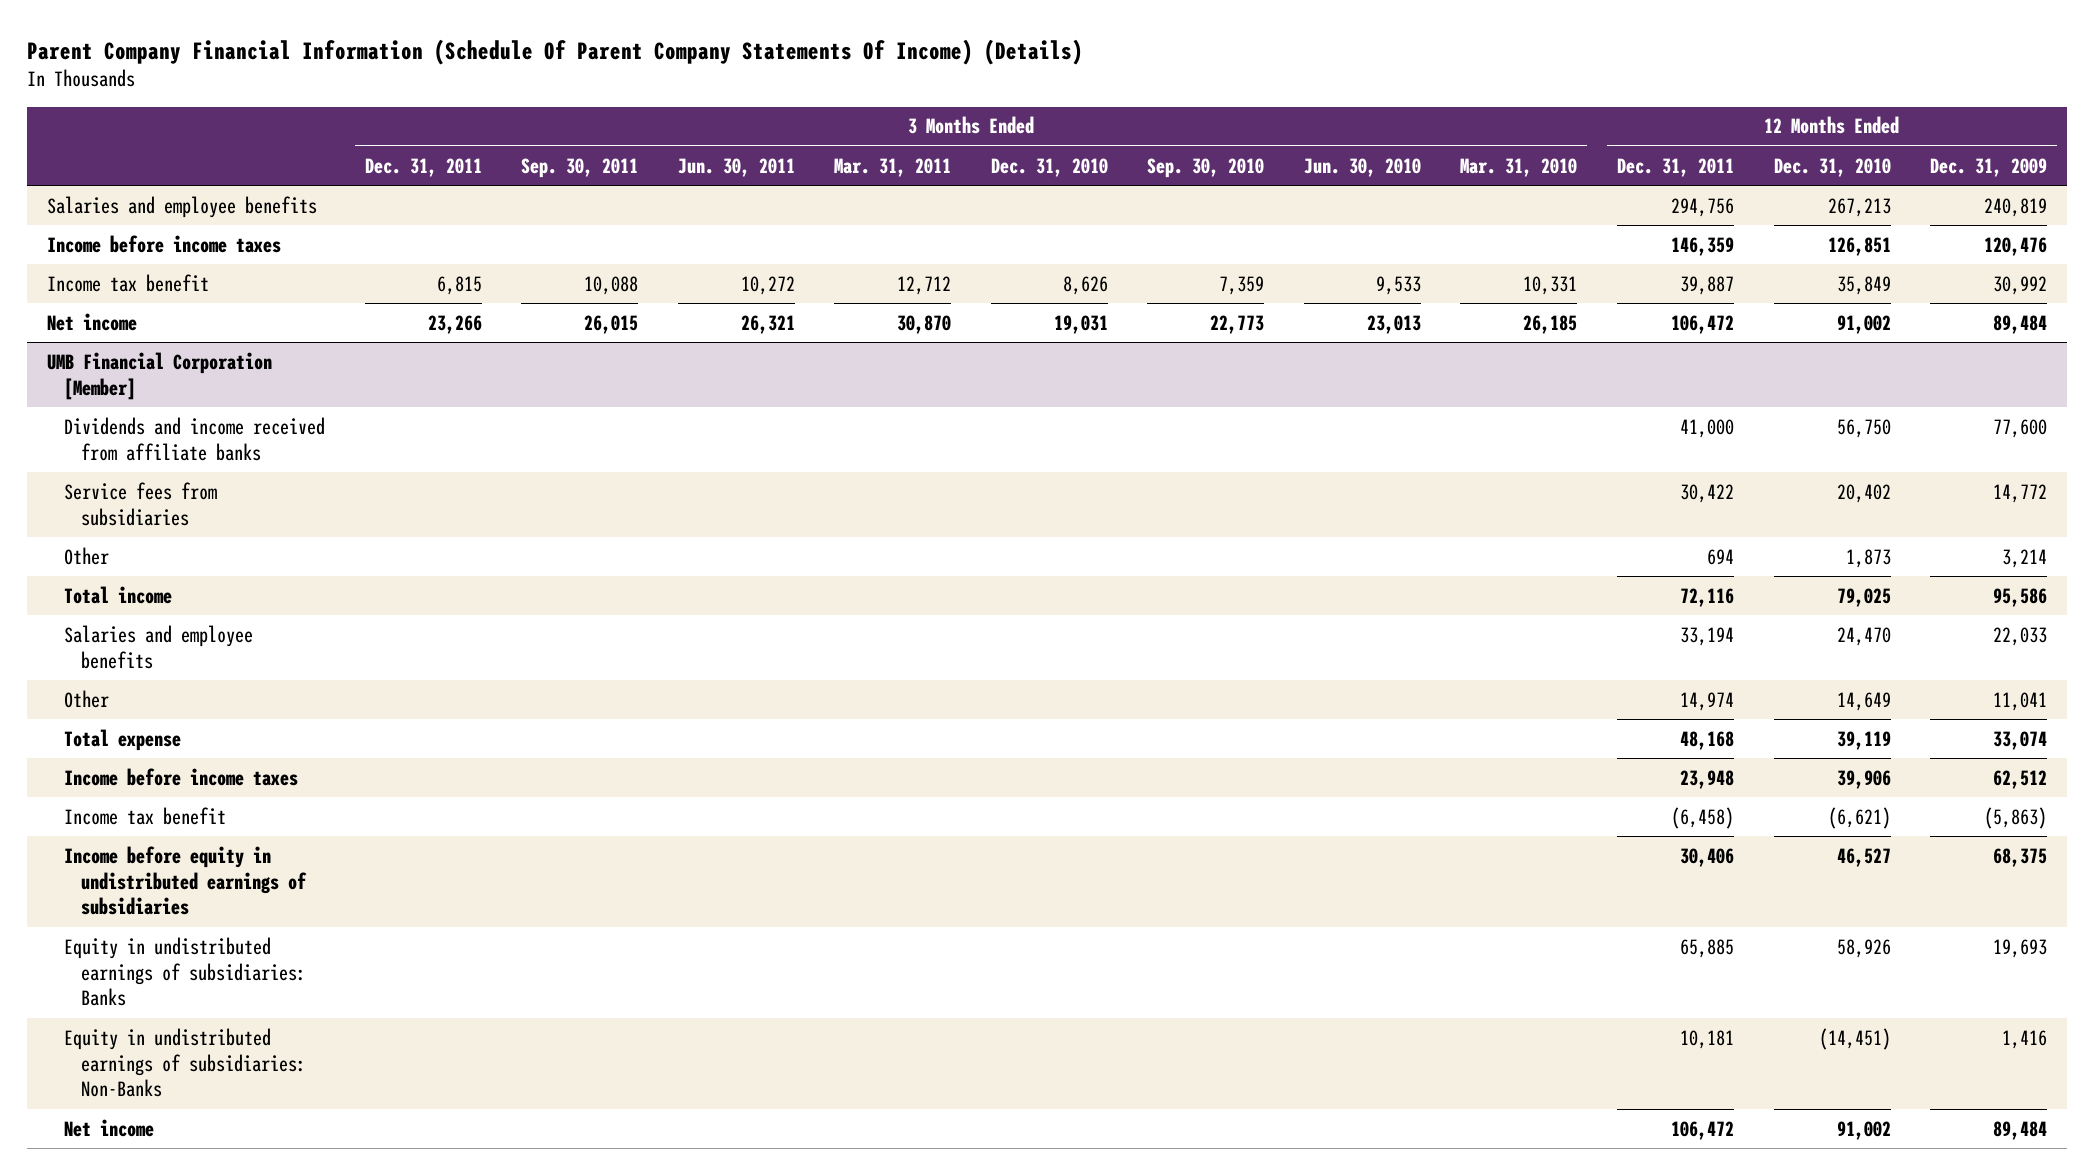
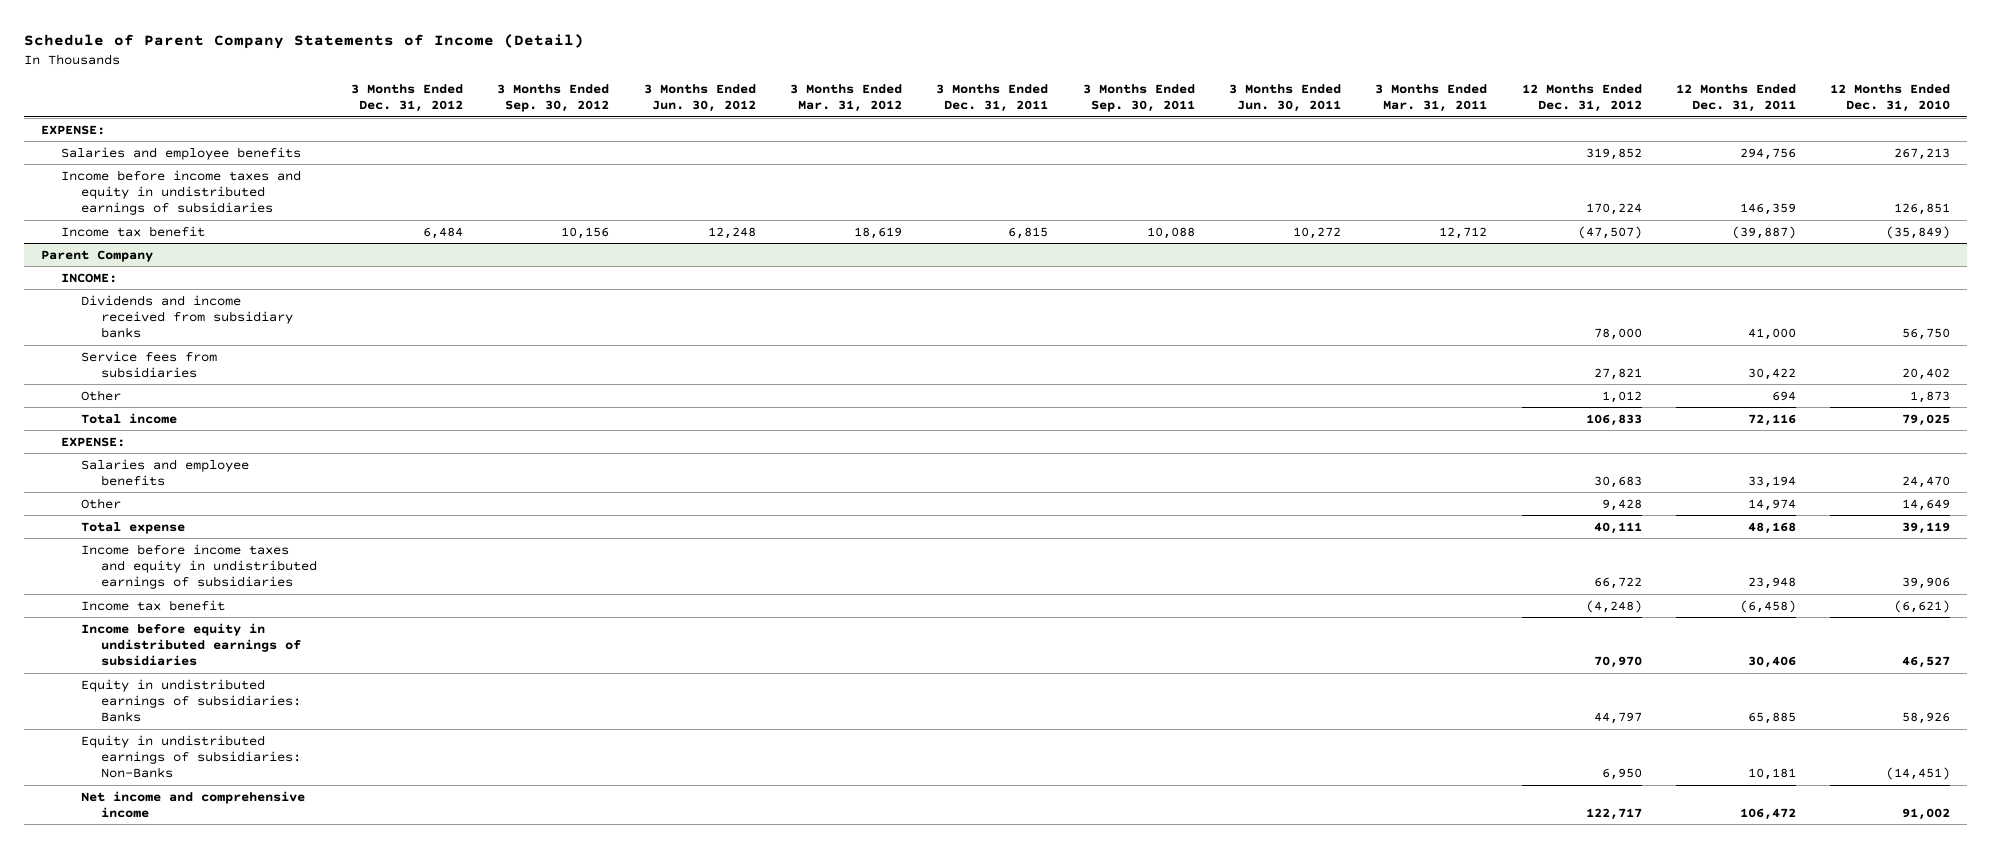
- Parent Company Financial Information (Schedule Of Parent Company Statements Of Income) (Details)
+ Schedule of Parent Company Statements of Income (Detail)
- | 3 Months Ended Dec. 31, 2011 | 3 Months Ended Sep. 30, 2011 | 3 Months Ended Jun. 30, 2011 | 3 Months Ended Mar. 31, 2011 | 3 Months Ended Dec. 31, 2010 | 3 Months Ended Sep. 30, 2010 | 3 Months Ended Jun. 30, 2010 | 3 Months Ended Mar. 31, 2010 | 12 Months Ended Dec. 31, 2011 | 12 Months Ended Dec. 31, 2010 | 12 Months Ended Dec. 31, 2009
+ | 3 Months Ended Dec. 31, 2012 | 3 Months Ended Sep. 30, 2012 | 3 Months Ended Jun. 30, 2012 | 3 Months Ended Mar. 31, 2012 | 3 Months Ended Dec. 31, 2011 | 3 Months Ended Sep. 30, 2011 | 3 Months Ended Jun. 30, 2011 | 3 Months Ended Mar. 31, 2011 | 12 Months Ended Dec. 31, 2012 | 12 Months Ended Dec. 31, 2011 | 12 Months Ended Dec. 31, 2010
+ EXPENSE:
- Income before income taxes | | | | | | | | | 146,359 | 126,851 | 120,476
- Income tax benefit | 6,815 | 10,088 | 10,272 | 12,712 | 8,626 | 7,359 | 9,533 | 10,331 | 39,887 | 35,849 | 30,992
- Net income | 23,266 | 26,015 | 26,321 | 30,870 | 19,031 | 22,773 | 23,013 | 26,185 | 106,472 | 91,002 | 89,484
- UMB Financial Corporation [Member]
- Dividends and income received from affiliate banks | | | | | | | | | 41,000 | 56,750 | 77,600
+ Income before income taxes and equity in undistributed earnings of subsidiaries | | | | | | | | | 170,224 | 146,359 | 126,851
+ Income tax benefit | 6,484 | 10,156 | 12,248 | 18,619 | 6,815 | 10,088 | 10,272 | 12,712 | (47,507) | (39,887) | (35,849)
+ Parent Company
+ INCOME:
+ Dividends and income received from subsidiary banks | | | | | | | | | 78,000 | 41,000 | 56,750
+ EXPENSE:
- Income before income taxes | | | | | | | | | 23,948 | 39,906 | 62,512
+ Income before income taxes and equity in undistributed earnings of subsidiaries | | | | | | | | | 66,722 | 23,948 | 39,906
- Net income | | | | | | | | | 106,472 | 91,002 | 89,484
+ Net income and comprehensive income | | | | | | | | | 122,717 | 106,472 | 91,002

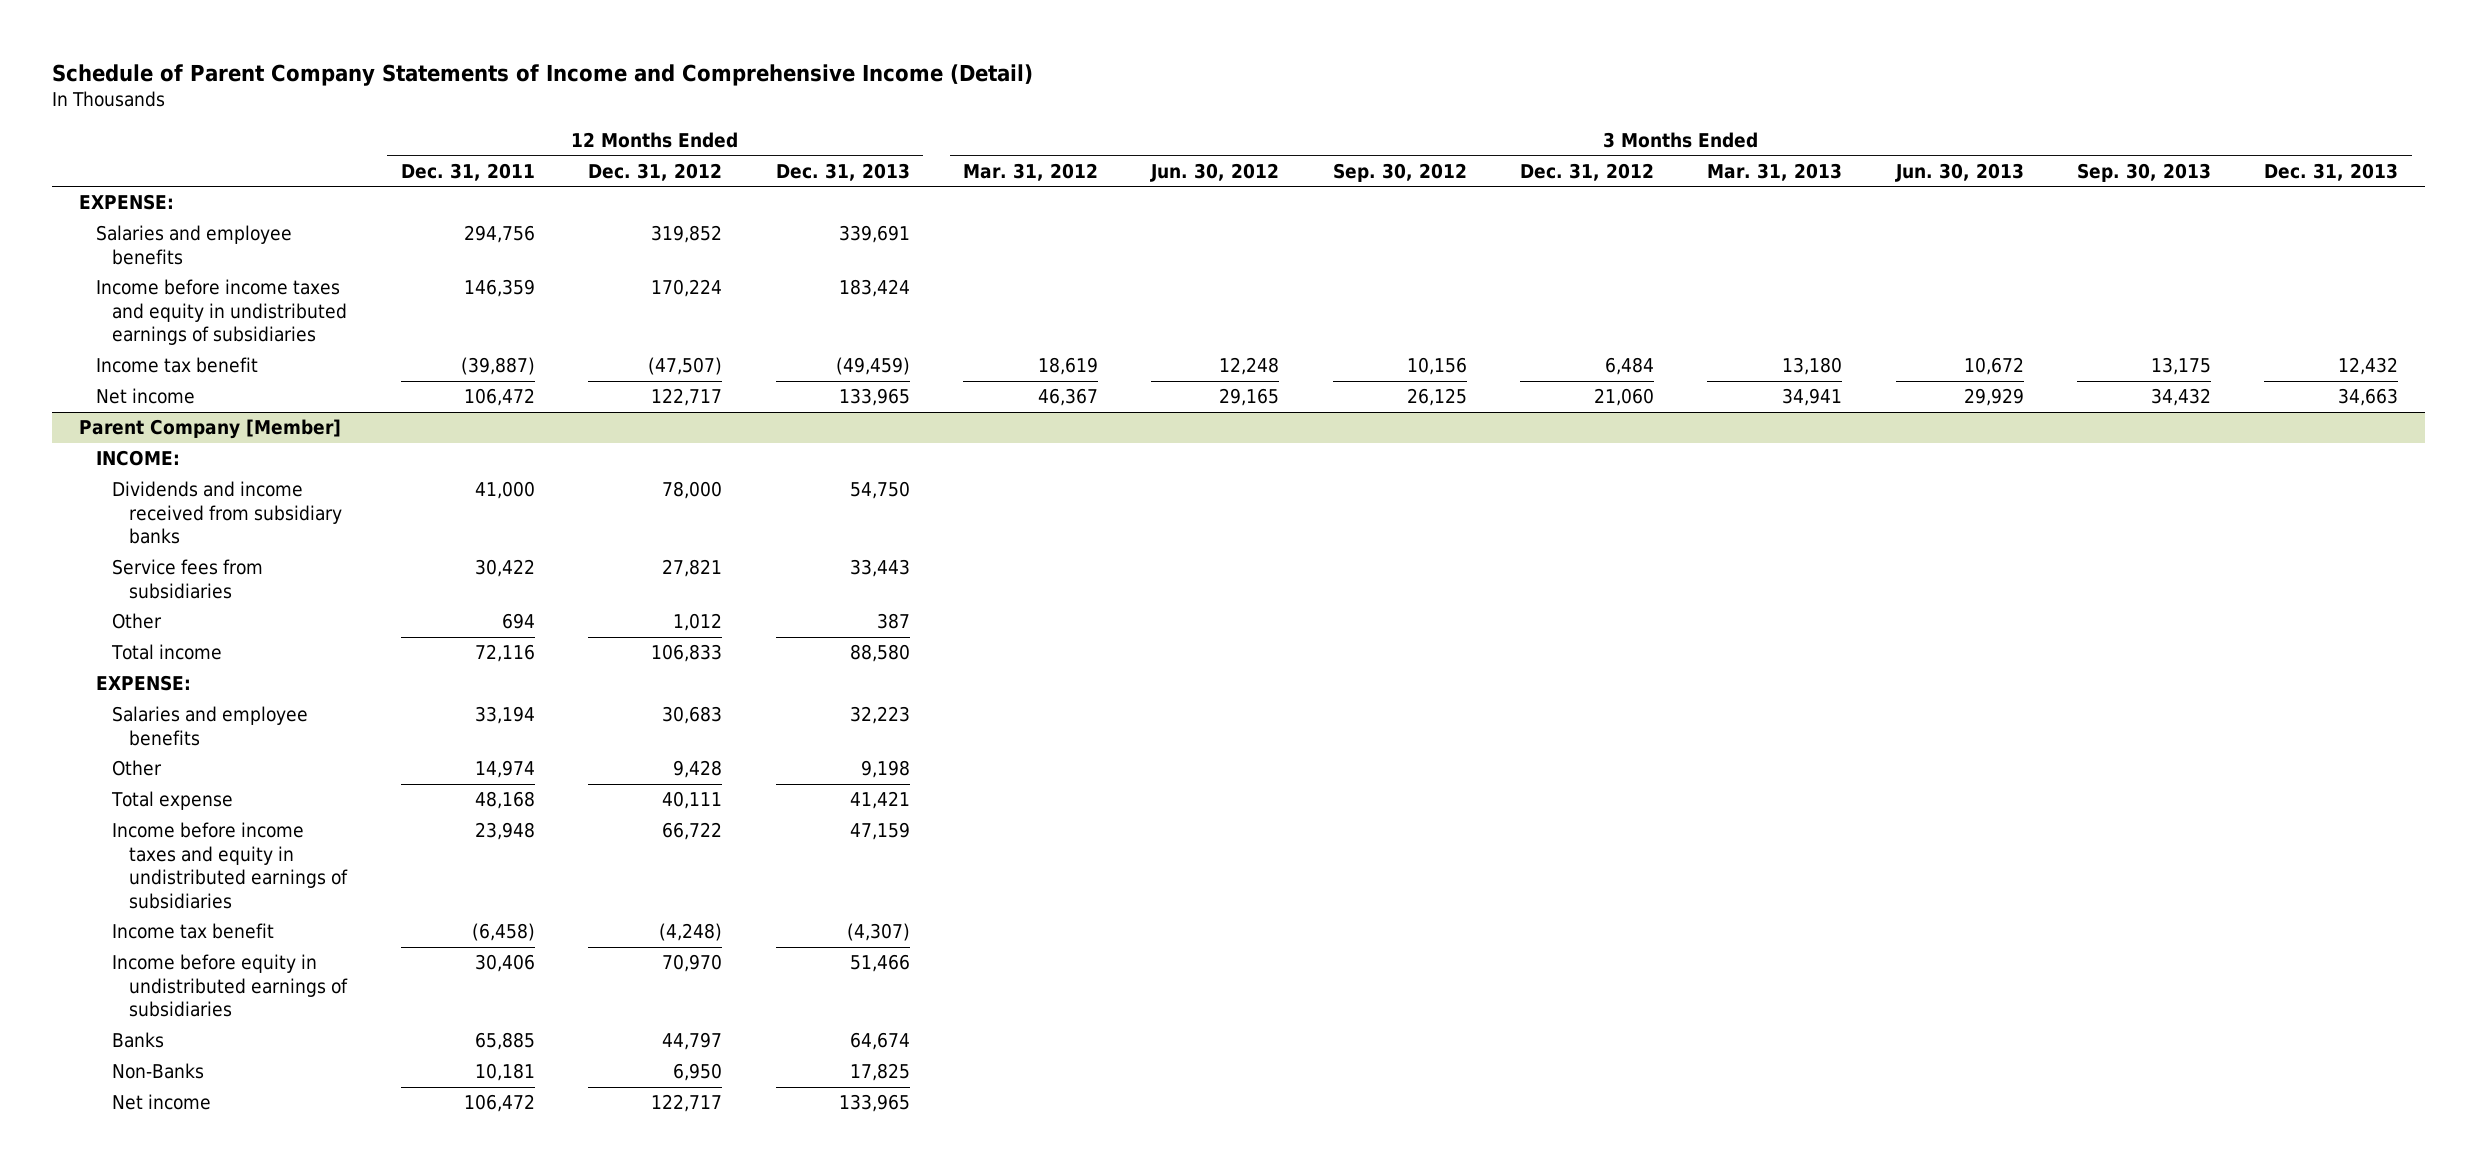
- Schedule of Parent Company Statements of Income (Detail)
+ Schedule of Parent Company Statements of Income and Comprehensive Income (Detail)
- | 3 Months Ended Dec. 31, 2012 | 3 Months Ended Sep. 30, 2012 | 3 Months Ended Jun. 30, 2012 | 3 Months Ended Mar. 31, 2012 | 3 Months Ended Dec. 31, 2011 | 3 Months Ended Sep. 30, 2011 | 3 Months Ended Jun. 30, 2011 | 3 Months Ended Mar. 31, 2011 | 12 Months Ended Dec. 31, 2012 | 12 Months Ended Dec. 31, 2011 | 12 Months Ended Dec. 31, 2010
+ | 12 Months Ended Dec. 31, 2011 | 12 Months Ended Dec. 31, 2012 | 12 Months Ended Dec. 31, 2013 | 3 Months Ended Mar. 31, 2012 | 3 Months Ended Jun. 30, 2012 | 3 Months Ended Sep. 30, 2012 | 3 Months Ended Dec. 31, 2012 | 3 Months Ended Mar. 31, 2013 | 3 Months Ended Jun. 30, 2013 | 3 Months Ended Sep. 30, 2013 | 3 Months Ended Dec. 31, 2013
- Parent Company
+ Net income | 106,472 | 122,717 | 133,965 | 46,367 | 29,165 | 26,125 | 21,060 | 34,941 | 29,929 | 34,432 | 34,663
+ Parent Company [Member]
- Equity in undistributed earnings of subsidiaries: Banks | | | | | | | | | 44,797 | 65,885 | 58,926
- Equity in undistributed earnings of subsidiaries: Non-Banks | | | | | | | | | 6,950 | 10,181 | (14,451)
- Net income and comprehensive income | | | | | | | | | 122,717 | 106,472 | 91,002
+ Banks | 65,885 | 44,797 | 64,674 | | | | | | | |
+ Non-Banks | 10,181 | 6,950 | 17,825 | | | | | | | |
+ Net income | 106,472 | 122,717 | 133,965 | | | | | | | |

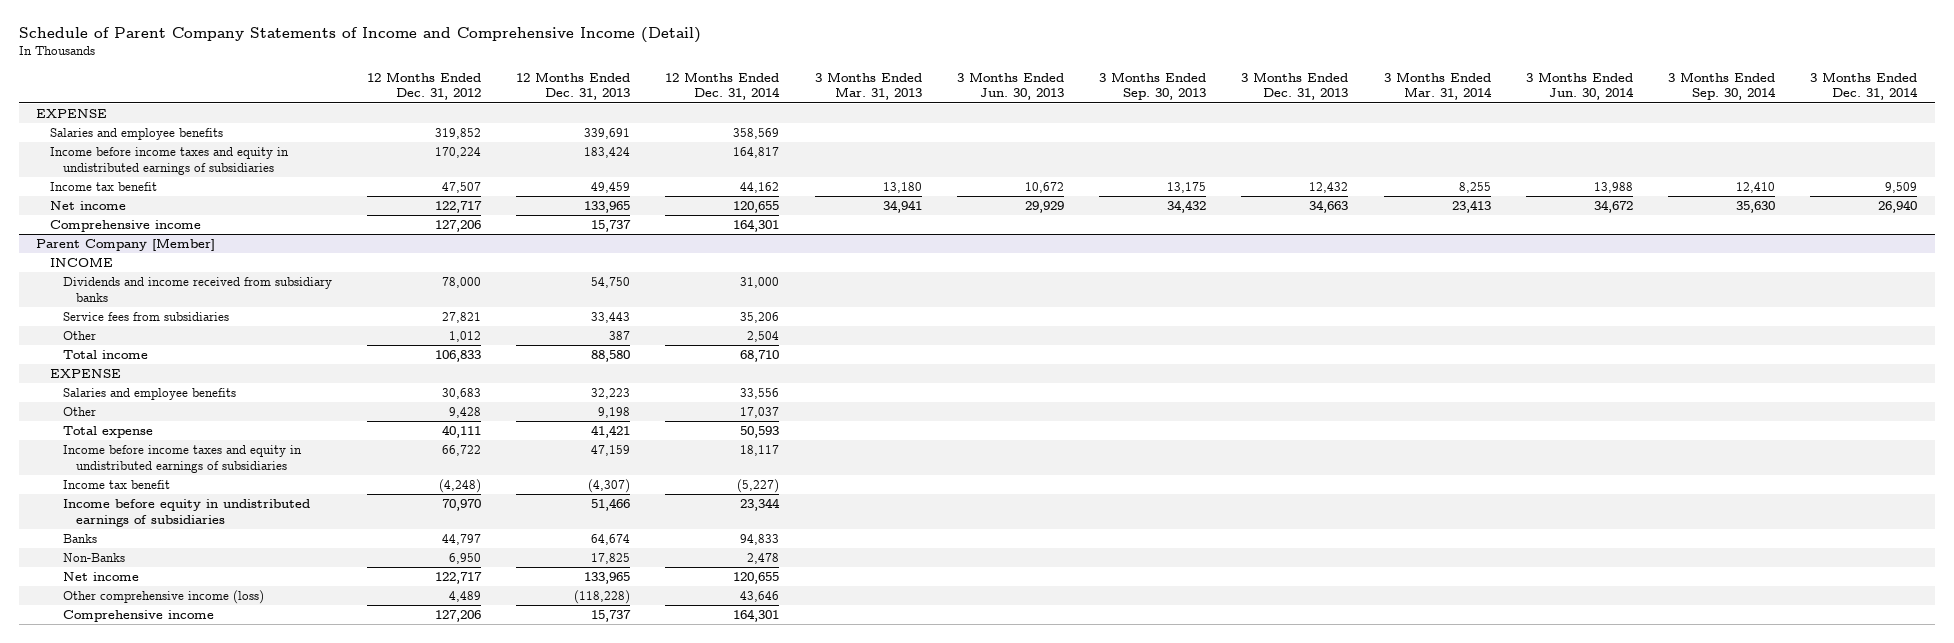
- | 12 Months Ended Dec. 31, 2011 | 12 Months Ended Dec. 31, 2012 | 12 Months Ended Dec. 31, 2013 | 3 Months Ended Mar. 31, 2012 | 3 Months Ended Jun. 30, 2012 | 3 Months Ended Sep. 30, 2012 | 3 Months Ended Dec. 31, 2012 | 3 Months Ended Mar. 31, 2013 | 3 Months Ended Jun. 30, 2013 | 3 Months Ended Sep. 30, 2013 | 3 Months Ended Dec. 31, 2013
+ | 12 Months Ended Dec. 31, 2012 | 12 Months Ended Dec. 31, 2013 | 12 Months Ended Dec. 31, 2014 | 3 Months Ended Mar. 31, 2013 | 3 Months Ended Jun. 30, 2013 | 3 Months Ended Sep. 30, 2013 | 3 Months Ended Dec. 31, 2013 | 3 Months Ended Mar. 31, 2014 | 3 Months Ended Jun. 30, 2014 | 3 Months Ended Sep. 30, 2014 | 3 Months Ended Dec. 31, 2014
- EXPENSE:
+ EXPENSE
- Income tax benefit | (39,887) | (47,507) | (49,459) | 18,619 | 12,248 | 10,156 | 6,484 | 13,180 | 10,672 | 13,175 | 12,432
+ Income tax benefit | 47,507 | 49,459 | 44,162 | 13,180 | 10,672 | 13,175 | 12,432 | 8,255 | 13,988 | 12,410 | 9,509
+ Comprehensive income | 127,206 | 15,737 | 164,301 | | | | | | | |
@ Parent Company [Member]
- INCOME:
+ INCOME
- EXPENSE:
+ EXPENSE
+ Other comprehensive income (loss) | 4,489 | (118,228) | 43,646 | | | | | | | |
+ Comprehensive income | 127,206 | 15,737 | 164,301 | | | | | | | |

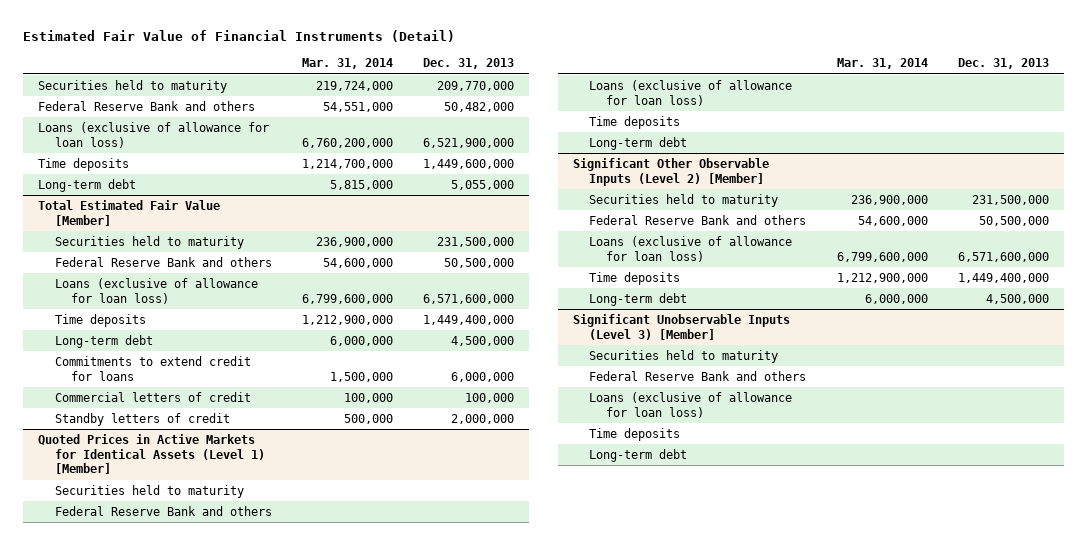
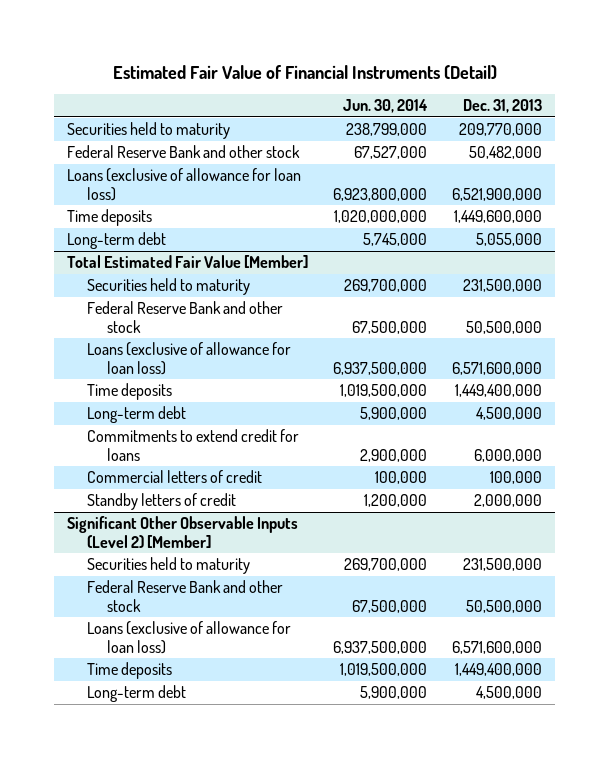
- | Mar. 31, 2014 | Dec. 31, 2013
+ | Jun. 30, 2014 | Dec. 31, 2013
- Federal Reserve Bank and others | 54,551,000 | 50,482,000
+ Federal Reserve Bank and other stock | 67,527,000 | 50,482,000
@ Total Estimated Fair Value [Member]
- Federal Reserve Bank and others | 54,600,000 | 50,500,000
+ Federal Reserve Bank and other stock | 67,500,000 | 50,500,000
- Quoted Prices in Active Markets for Identical Assets (Level 1) [Member]
- Securities held to maturity
- Federal Reserve Bank and others
- Loans (exclusive of allowance for loan loss)
- Time deposits
- Long-term debt
@ Significant Other Observable Inputs (Level 2) [Member]
- Federal Reserve Bank and others | 54,600,000 | 50,500,000
+ Federal Reserve Bank and other stock | 67,500,000 | 50,500,000
- Significant Unobservable Inputs (Level 3) [Member]
- Securities held to maturity
- Federal Reserve Bank and others
- Loans (exclusive of allowance for loan loss)
- Time deposits
- Long-term debt

